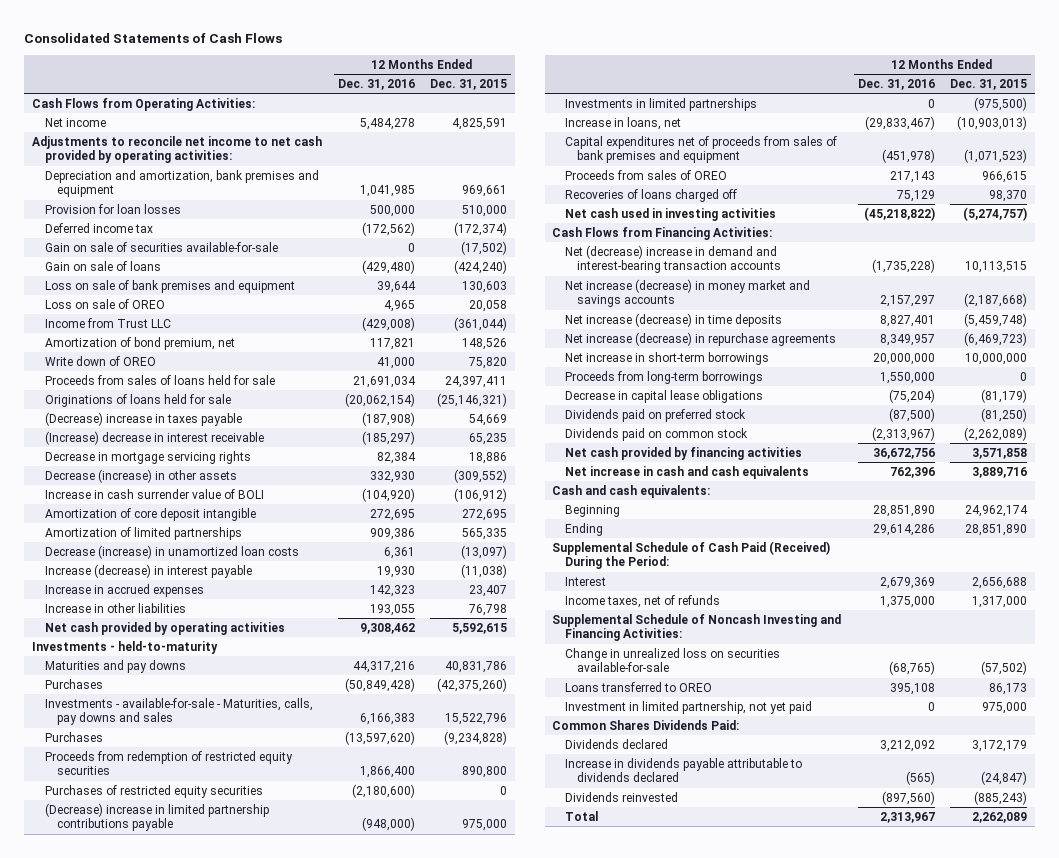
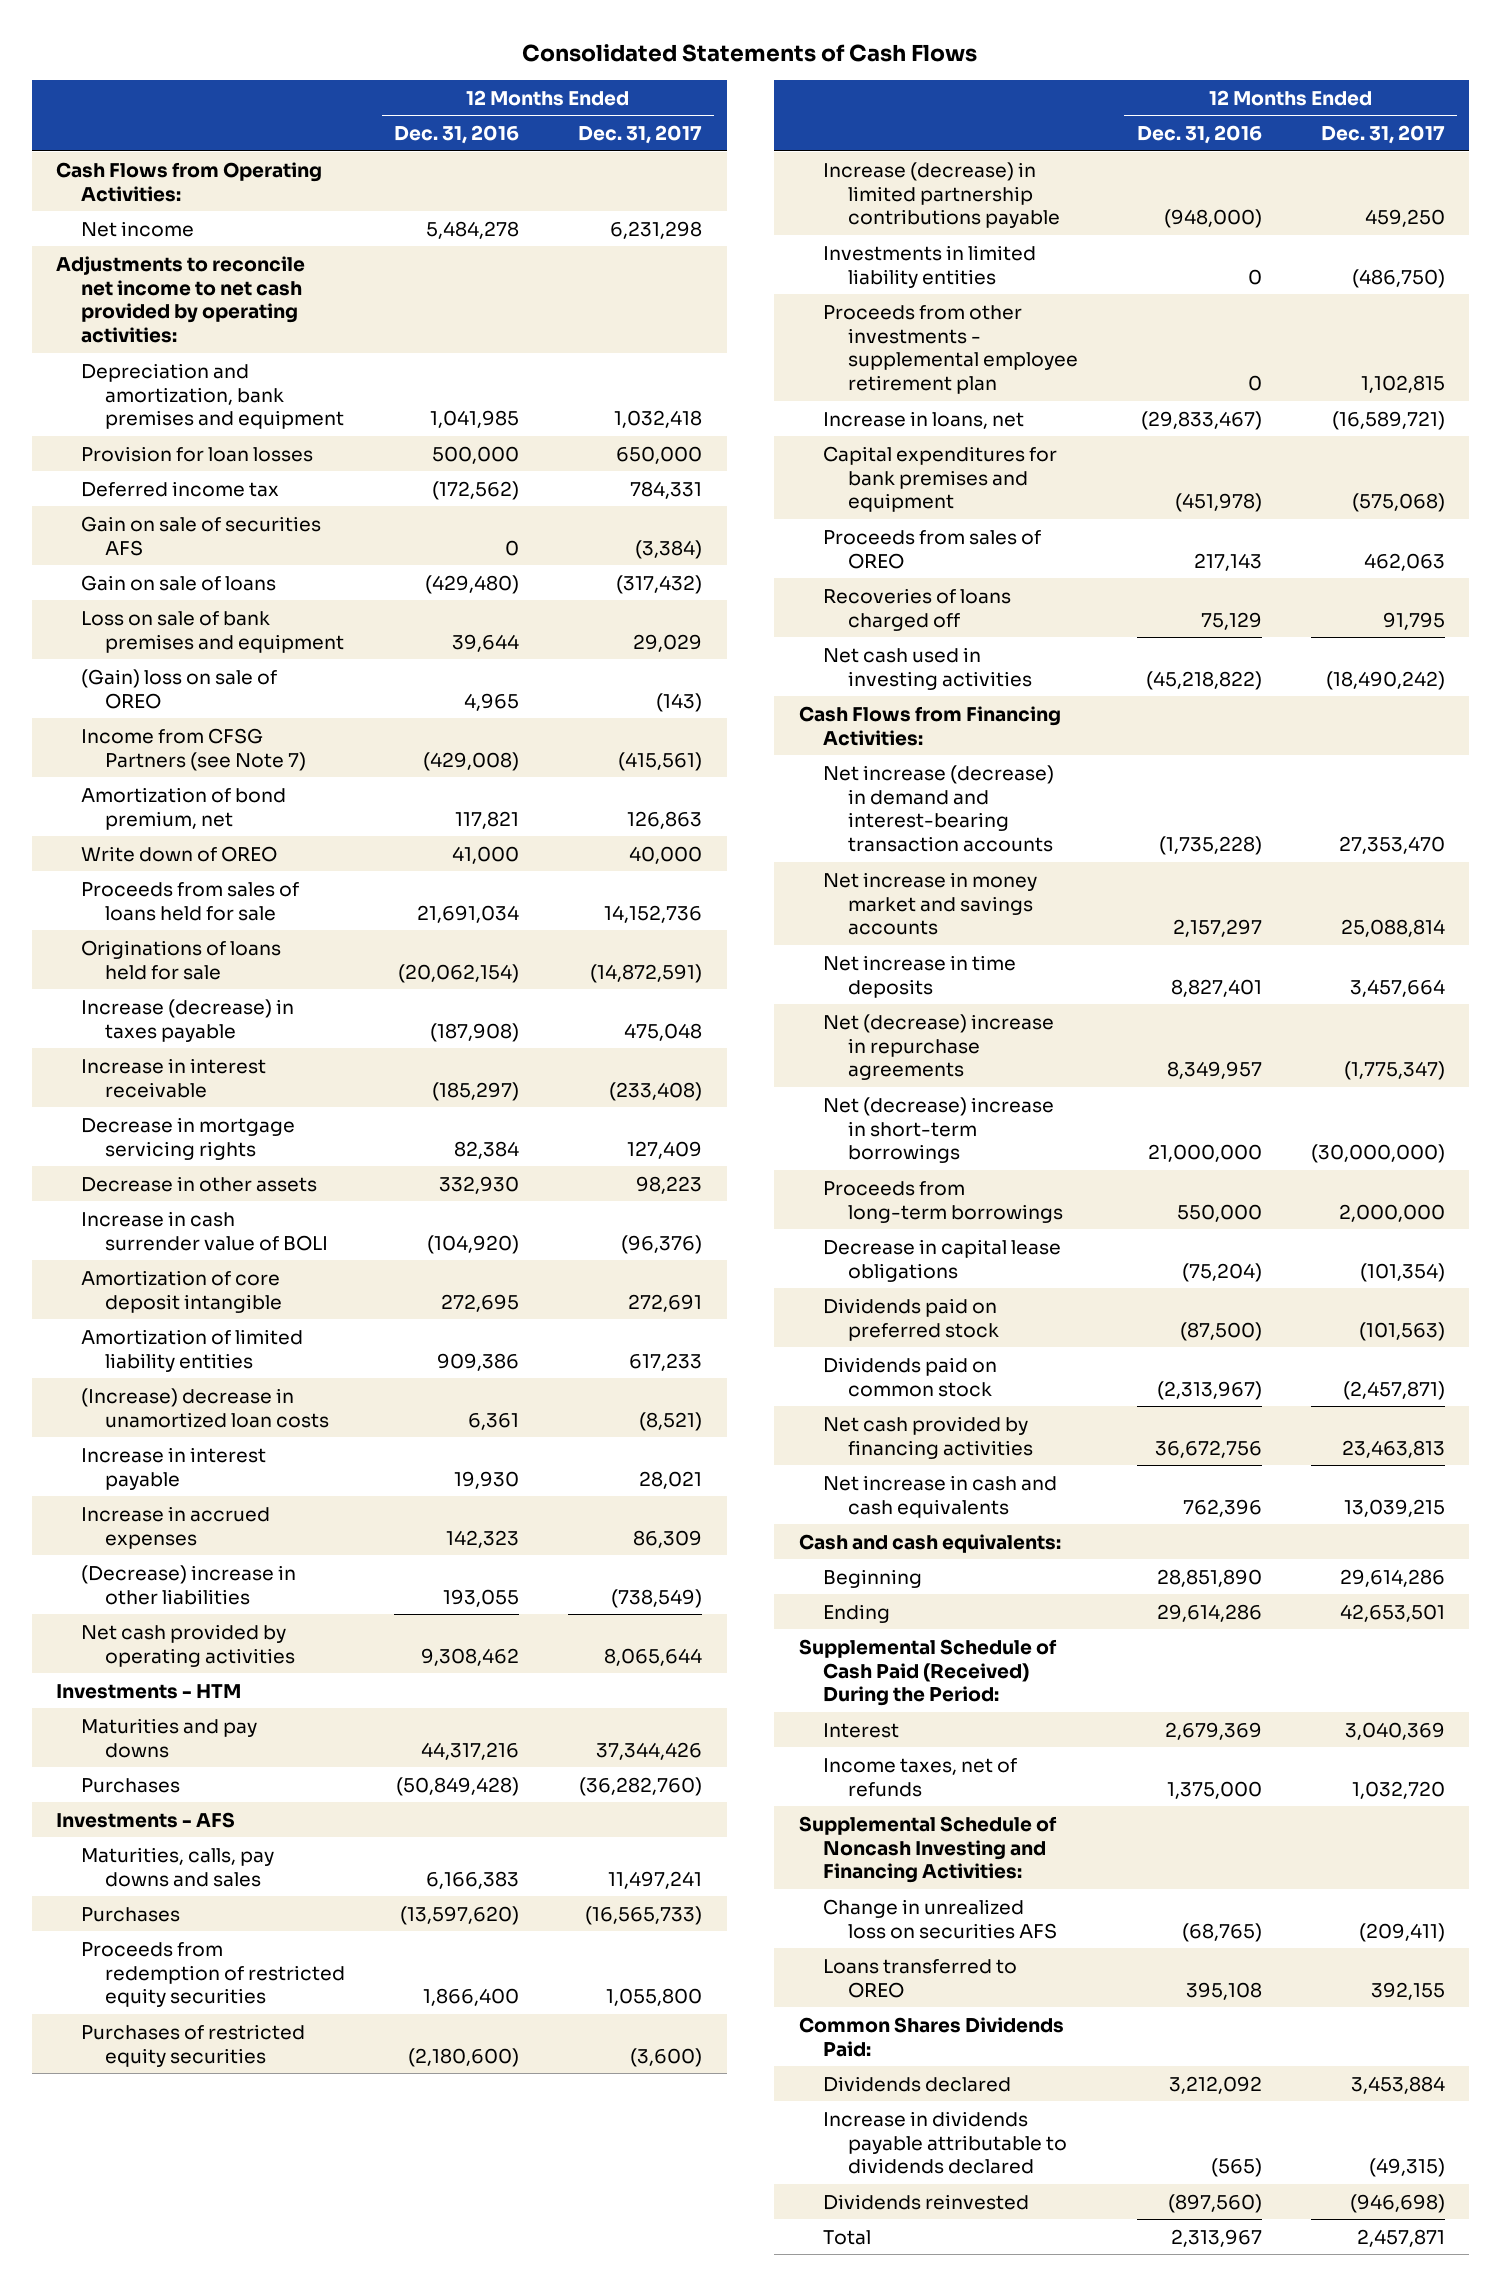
- | 12 Months Ended Dec. 31, 2016 | 12 Months Ended Dec. 31, 2015
+ | 12 Months Ended Dec. 31, 2016 | 12 Months Ended Dec. 31, 2017
- Gain on sale of securities available-for-sale | 0 | (17,502)
+ Gain on sale of securities AFS | 0 | (3,384)
- Loss on sale of OREO | 4,965 | 20,058
- Income from Trust LLC | (429,008) | (361,044)
+ (Gain) loss on sale of OREO | 4,965 | (143)
+ Income from CFSG Partners (see Note 7) | (429,008) | (415,561)
- (Decrease) increase in taxes payable | (187,908) | 54,669
- (Increase) decrease in interest receivable | (185,297) | 65,235
+ Increase (decrease) in taxes payable | (187,908) | 475,048
+ Increase in interest receivable | (185,297) | (233,408)
- Decrease (increase) in other assets | 332,930 | (309,552)
+ Decrease in other assets | 332,930 | 98,223
- Amortization of limited partnerships | 909,386 | 565,335
- Decrease (increase) in unamortized loan costs | 6,361 | (13,097)
- Increase (decrease) in interest payable | 19,930 | (11,038)
+ Amortization of limited liability entities | 909,386 | 617,233
+ (Increase) decrease in unamortized loan costs | 6,361 | (8,521)
+ Increase in interest payable | 19,930 | 28,021
- Increase in other liabilities | 193,055 | 76,798
+ (Decrease) increase in other liabilities | 193,055 | (738,549)
- Investments - held-to-maturity
+ Investments - HTM
- Investments - available-for-sale - Maturities, calls, pay downs and sales | 6,166,383 | 15,522,796
+ Investments - AFS
+ Maturities, calls, pay downs and sales | 6,166,383 | 11,497,241
- (Decrease) increase in limited partnership contributions payable | (948,000) | 975,000
- Investments in limited partnerships | 0 | (975,500)
+ Increase (decrease) in limited partnership contributions payable | (948,000) | 459,250
+ Investments in limited liability entities | 0 | (486,750)
+ Proceeds from other investments - supplemental employee retirement plan | 0 | 1,102,815
- Capital expenditures net of proceeds from sales of bank premises and equipment | (451,978) | (1,071,523)
+ Capital expenditures for bank premises and equipment | (451,978) | (575,068)
- Net (decrease) increase in demand and interest-bearing transaction accounts | (1,735,228) | 10,113,515
- Net increase (decrease) in money market and savings accounts | 2,157,297 | (2,187,668)
- Net increase (decrease) in time deposits | 8,827,401 | (5,459,748)
- Net increase (decrease) in repurchase agreements | 8,349,957 | (6,469,723)
- Net increase in short-term borrowings | 20,000,000 | 10,000,000
- Proceeds from long-term borrowings | 1,550,000 | 0
+ Net increase (decrease) in demand and interest-bearing transaction accounts | (1,735,228) | 27,353,470
+ Net increase in money market and savings accounts | 2,157,297 | 25,088,814
+ Net increase in time deposits | 8,827,401 | 3,457,664
+ Net (decrease) increase in repurchase agreements | 8,349,957 | (1,775,347)
+ Net (decrease) increase in short-term borrowings | 21,000,000 | (30,000,000)
+ Proceeds from long-term borrowings | 550,000 | 2,000,000
- Change in unrealized loss on securities available-for-sale | (68,765) | (57,502)
+ Change in unrealized loss on securities AFS | (68,765) | (209,411)
- Investment in limited partnership, not yet paid | 0 | 975,000

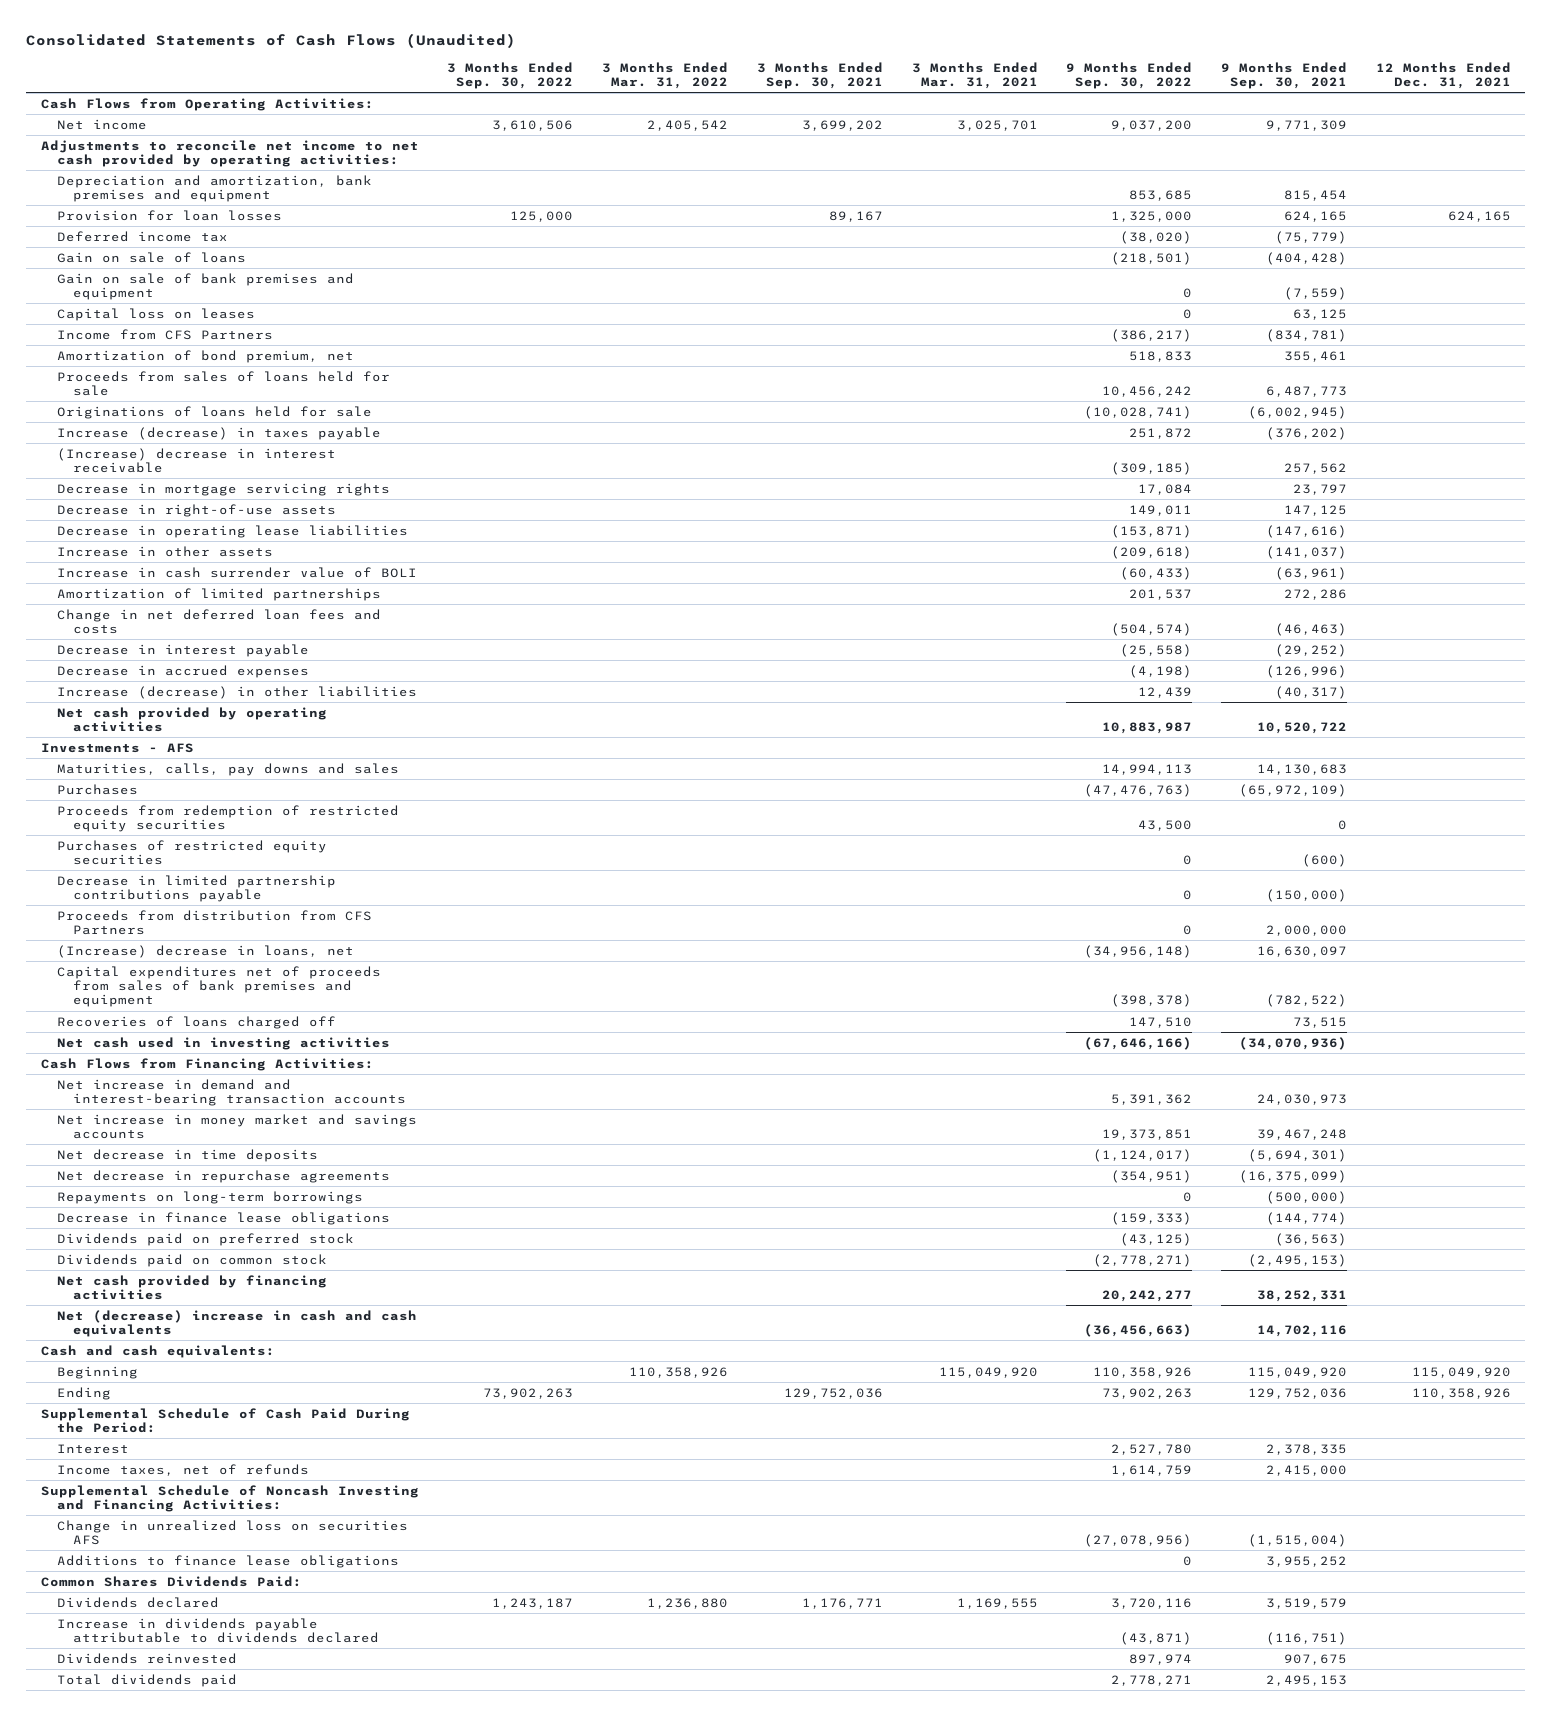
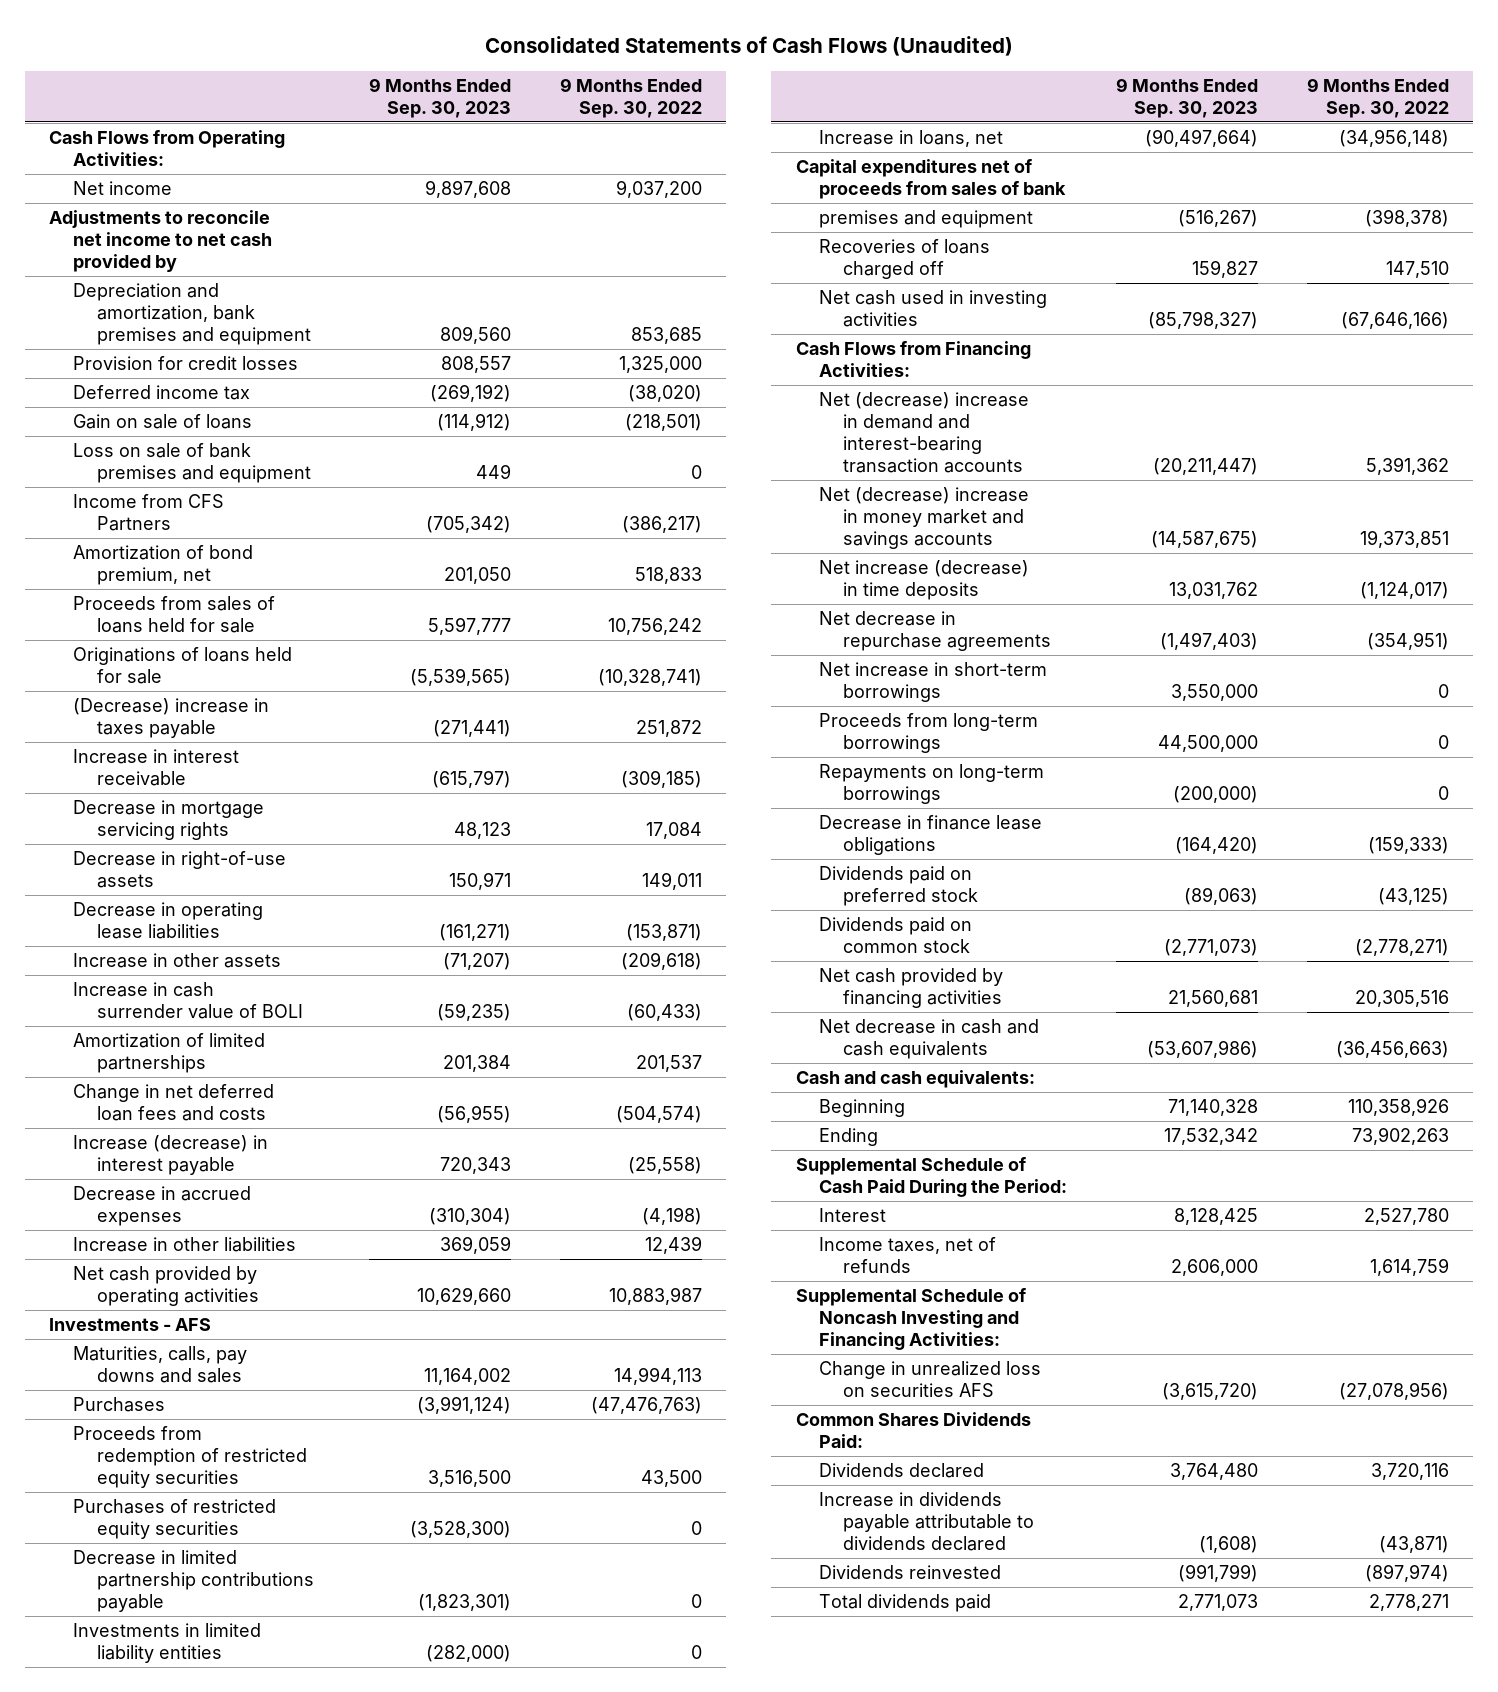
- | 3 Months Ended Sep. 30, 2022 | 3 Months Ended Mar. 31, 2022 | 3 Months Ended Sep. 30, 2021 | 3 Months Ended Mar. 31, 2021 | 9 Months Ended Sep. 30, 2022 | 9 Months Ended Sep. 30, 2021 | 12 Months Ended Dec. 31, 2021
+ | 9 Months Ended Sep. 30, 2023 | 9 Months Ended Sep. 30, 2022
- Adjustments to reconcile net income to net cash provided by operating activities:
+ Adjustments to reconcile net income to net cash provided by
- Provision for loan losses | 125,000 | | 89,167 | | 1,325,000 | 624,165 | 624,165
+ Provision for credit losses | 808,557 | 1,325,000
- Gain on sale of bank premises and equipment | | | | | 0 | (7,559) |
- Capital loss on leases | | | | | 0 | 63,125 |
+ Loss on sale of bank premises and equipment | 449 | 0
- Proceeds from sales of loans held for sale | | | | | 10,456,242 | 6,487,773 |
- Originations of loans held for sale | | | | | (10,028,741) | (6,002,945) |
- Increase (decrease) in taxes payable | | | | | 251,872 | (376,202) |
- (Increase) decrease in interest receivable | | | | | (309,185) | 257,562 |
+ Proceeds from sales of loans held for sale | 5,597,777 | 10,756,242
+ Originations of loans held for sale | (5,539,565) | (10,328,741)
+ (Decrease) increase in taxes payable | (271,441) | 251,872
+ Increase in interest receivable | (615,797) | (309,185)
- Decrease in interest payable | | | | | (25,558) | (29,252) |
+ Increase (decrease) in interest payable | 720,343 | (25,558)
- Increase (decrease) in other liabilities | | | | | 12,439 | (40,317) |
+ Increase in other liabilities | 369,059 | 12,439
- Proceeds from distribution from CFS Partners | | | | | 0 | 2,000,000 |
- (Increase) decrease in loans, net | | | | | (34,956,148) | 16,630,097 |
- Capital expenditures net of proceeds from sales of bank premises and equipment | | | | | (398,378) | (782,522) |
+ Investments in limited liability entities | (282,000) | 0
+ Increase in loans, net | (90,497,664) | (34,956,148)
+ Capital expenditures net of proceeds from sales of bank
+ premises and equipment | (516,267) | (398,378)
- Net increase in demand and interest-bearing transaction accounts | | | | | 5,391,362 | 24,030,973 |
- Net increase in money market and savings accounts | | | | | 19,373,851 | 39,467,248 |
- Net decrease in time deposits | | | | | (1,124,017) | (5,694,301) |
+ Net (decrease) increase in demand and interest-bearing transaction accounts | (20,211,447) | 5,391,362
+ Net (decrease) increase in money market and savings accounts | (14,587,675) | 19,373,851
+ Net increase (decrease) in time deposits | 13,031,762 | (1,124,017)
+ Net increase in short-term borrowings | 3,550,000 | 0
+ Proceeds from long-term borrowings | 44,500,000 | 0
- Net cash provided by financing activities | | | | | 20,242,277 | 38,252,331 |
- Net (decrease) increase in cash and cash equivalents | | | | | (36,456,663) | 14,702,116 |
+ Net cash provided by financing activities | 21,560,681 | 20,305,516
+ Net decrease in cash and cash equivalents | (53,607,986) | (36,456,663)
- Additions to finance lease obligations | | | | | 0 | 3,955,252 |
- Dividends reinvested | | | | | 897,974 | 907,675 |
+ Dividends reinvested | (991,799) | (897,974)

